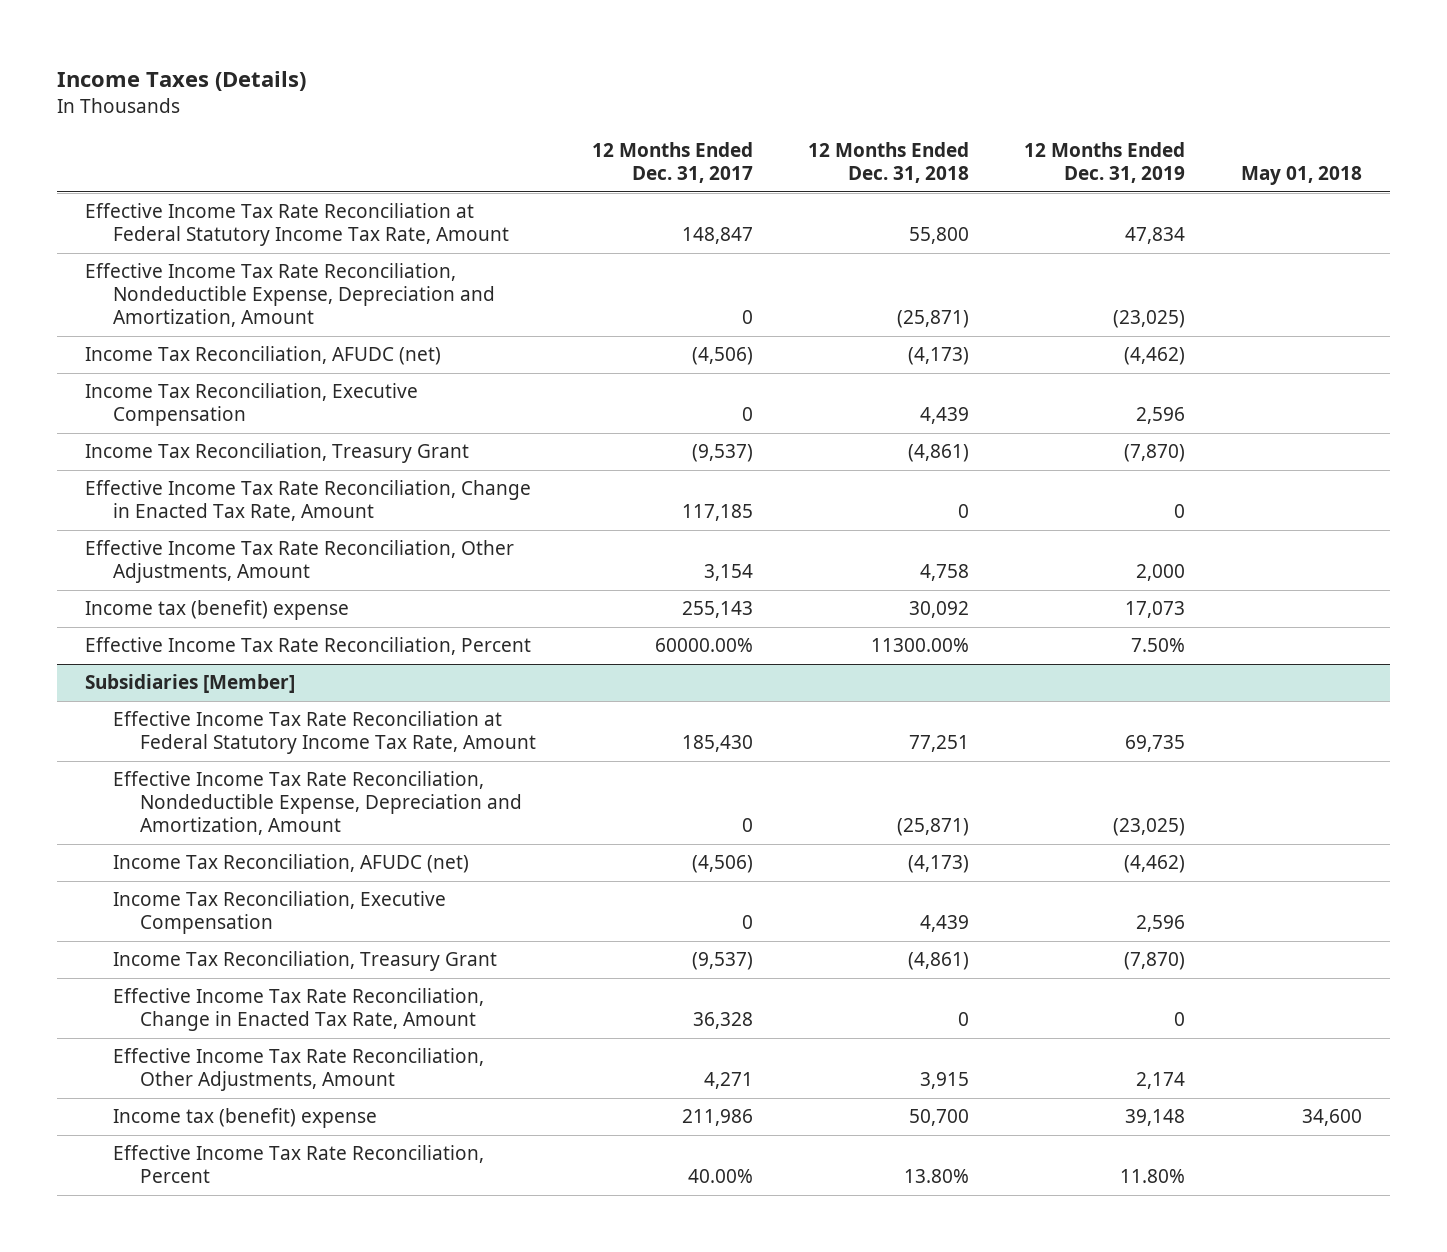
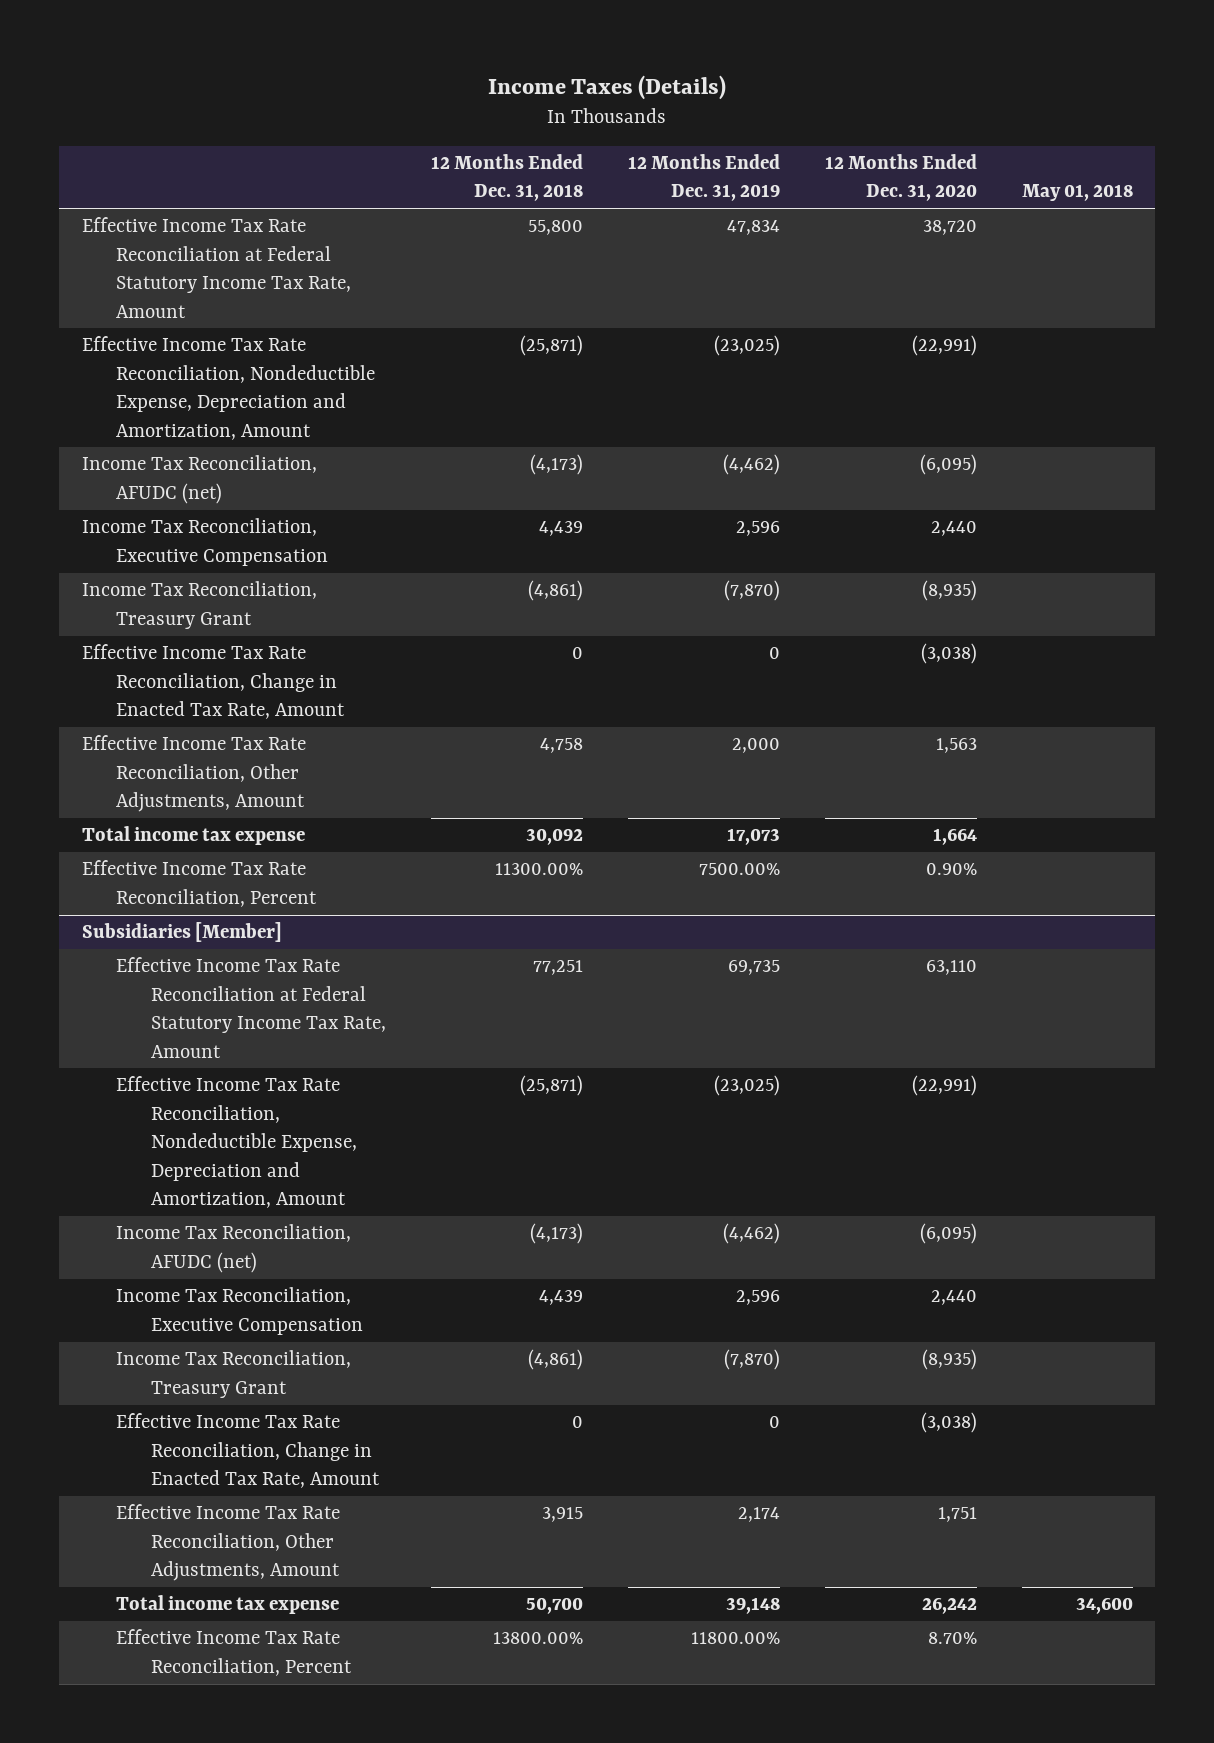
- | 12 Months Ended Dec. 31, 2017 | 12 Months Ended Dec. 31, 2018 | 12 Months Ended Dec. 31, 2019 | May 01, 2018
+ | 12 Months Ended Dec. 31, 2018 | 12 Months Ended Dec. 31, 2019 | 12 Months Ended Dec. 31, 2020 | May 01, 2018
- Income tax (benefit) expense | 255,143 | 30,092 | 17,073 |
- Effective Income Tax Rate Reconciliation, Percent | 60000.00% | 11300.00% | 7.50% |
+ Total income tax expense | 30,092 | 17,073 | 1,664 |
+ Effective Income Tax Rate Reconciliation, Percent | 11300.00% | 7500.00% | 0.90% |
@ Subsidiaries [Member]
- Income tax (benefit) expense | 211,986 | 50,700 | 39,148 | 34,600
- Effective Income Tax Rate Reconciliation, Percent | 40.00% | 13.80% | 11.80% |
+ Total income tax expense | 50,700 | 39,148 | 26,242 | 34,600
+ Effective Income Tax Rate Reconciliation, Percent | 13800.00% | 11800.00% | 8.70% |

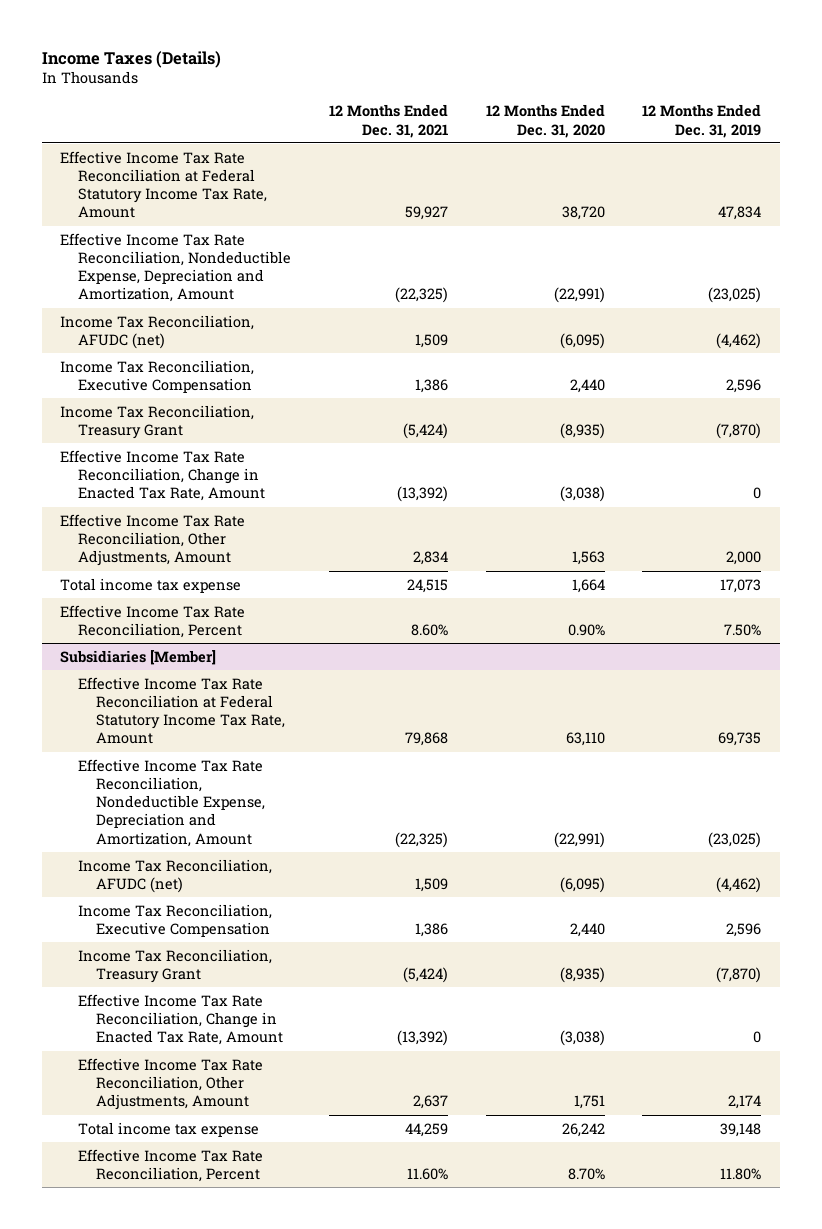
- | 12 Months Ended Dec. 31, 2018 | 12 Months Ended Dec. 31, 2019 | 12 Months Ended Dec. 31, 2020 | May 01, 2018
+ | 12 Months Ended Dec. 31, 2021 | 12 Months Ended Dec. 31, 2020 | 12 Months Ended Dec. 31, 2019
- Effective Income Tax Rate Reconciliation, Percent | 11300.00% | 7500.00% | 0.90% |
+ Effective Income Tax Rate Reconciliation, Percent | 8.60% | 0.90% | 7.50%
@ Subsidiaries [Member]
- Effective Income Tax Rate Reconciliation, Percent | 13800.00% | 11800.00% | 8.70% |
+ Effective Income Tax Rate Reconciliation, Percent | 11.60% | 8.70% | 11.80%

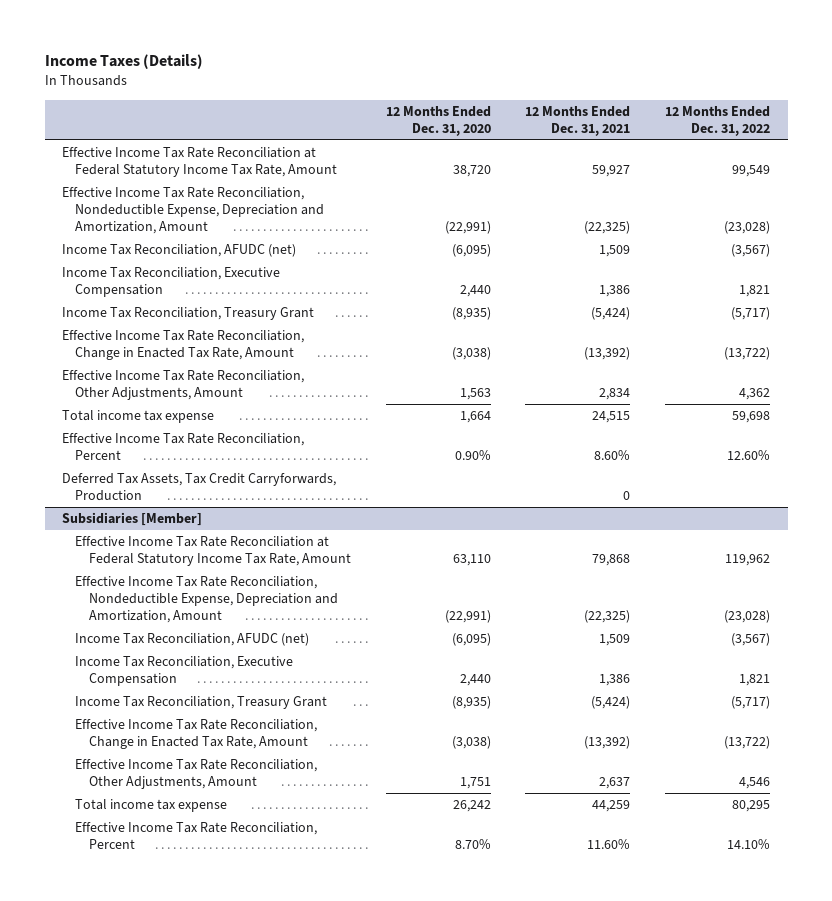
- | 12 Months Ended Dec. 31, 2021 | 12 Months Ended Dec. 31, 2020 | 12 Months Ended Dec. 31, 2019
+ | 12 Months Ended Dec. 31, 2020 | 12 Months Ended Dec. 31, 2021 | 12 Months Ended Dec. 31, 2022
+ Deferred Tax Assets, Tax Credit Carryforwards, Production | | 0 |

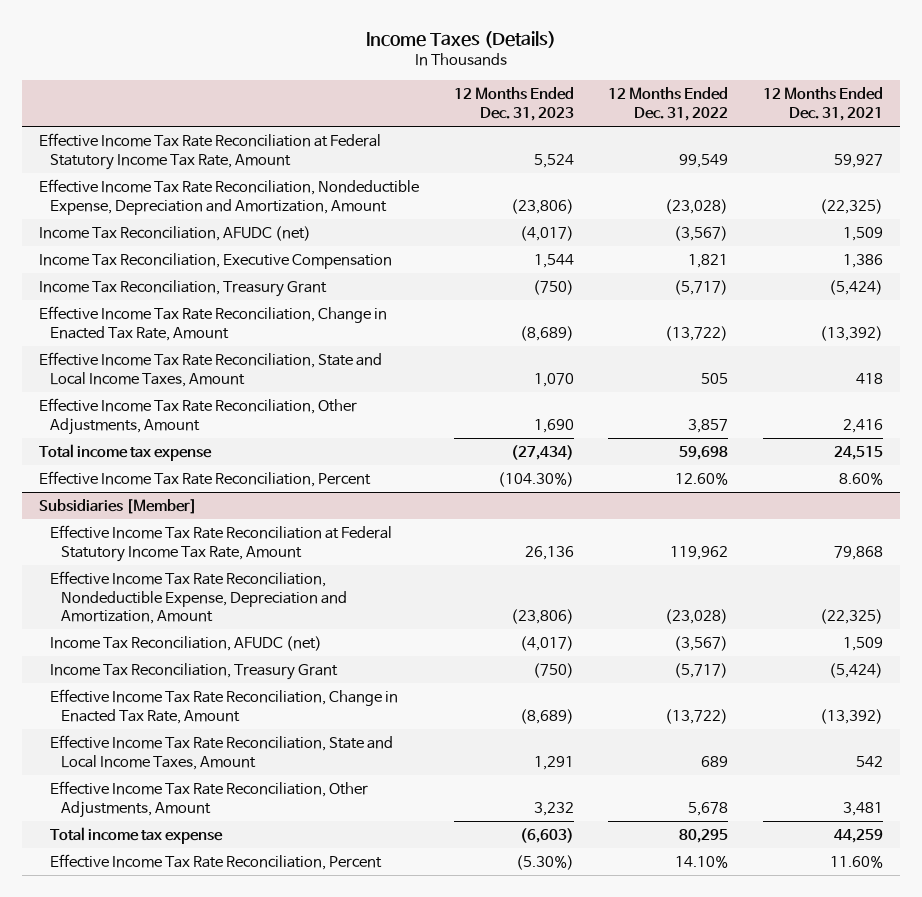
- | 12 Months Ended Dec. 31, 2020 | 12 Months Ended Dec. 31, 2021 | 12 Months Ended Dec. 31, 2022
+ | 12 Months Ended Dec. 31, 2023 | 12 Months Ended Dec. 31, 2022 | 12 Months Ended Dec. 31, 2021
- Effective Income Tax Rate Reconciliation, Other Adjustments, Amount | 1,563 | 2,834 | 4,362
+ Effective Income Tax Rate Reconciliation, State and Local Income Taxes, Amount | 1,070 | 505 | 418
+ Effective Income Tax Rate Reconciliation, Other Adjustments, Amount | 1,690 | 3,857 | 2,416
- Deferred Tax Assets, Tax Credit Carryforwards, Production | | 0 |
@ Subsidiaries [Member]
- Income Tax Reconciliation, Executive Compensation | 2,440 | 1,386 | 1,821
- Effective Income Tax Rate Reconciliation, Other Adjustments, Amount | 1,751 | 2,637 | 4,546
+ Effective Income Tax Rate Reconciliation, State and Local Income Taxes, Amount | 1,291 | 689 | 542
+ Effective Income Tax Rate Reconciliation, Other Adjustments, Amount | 3,232 | 5,678 | 3,481

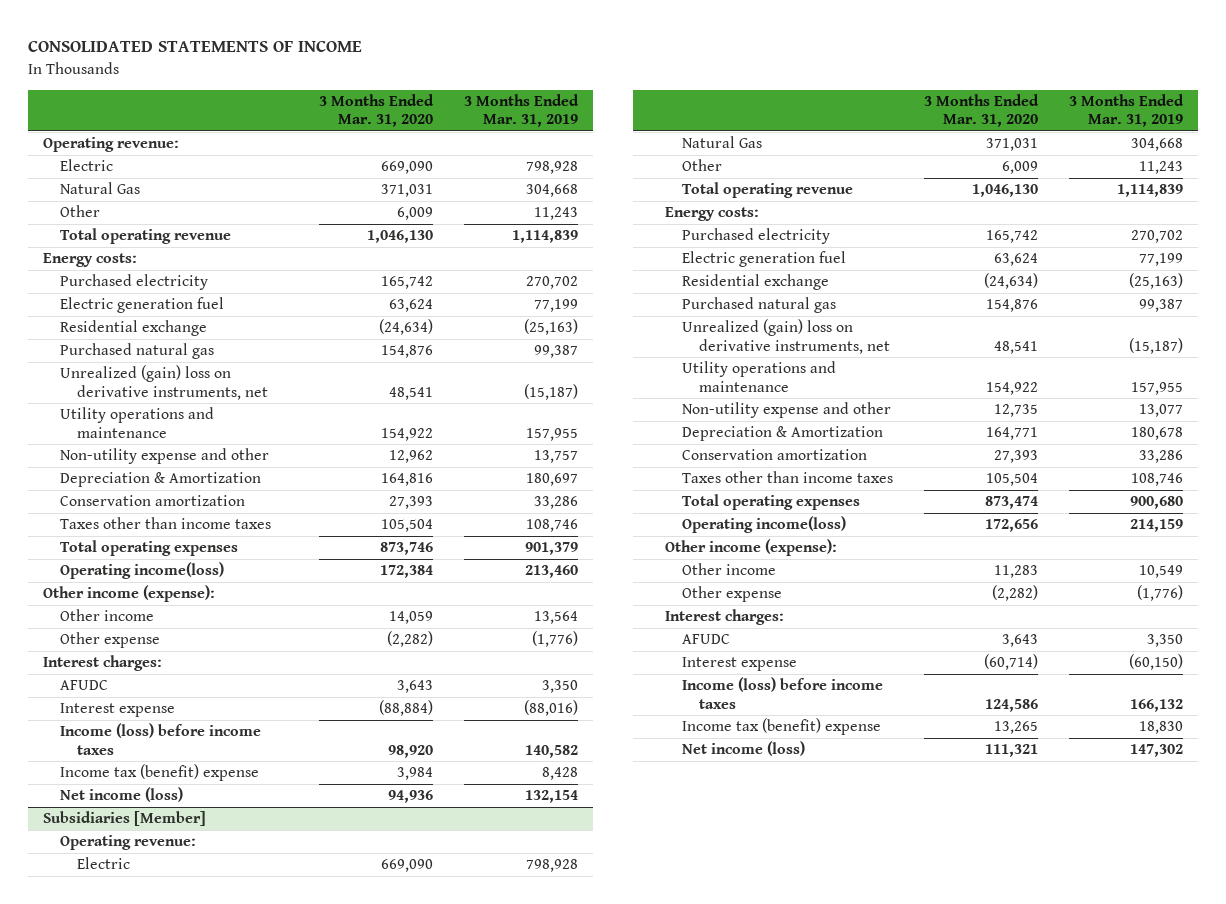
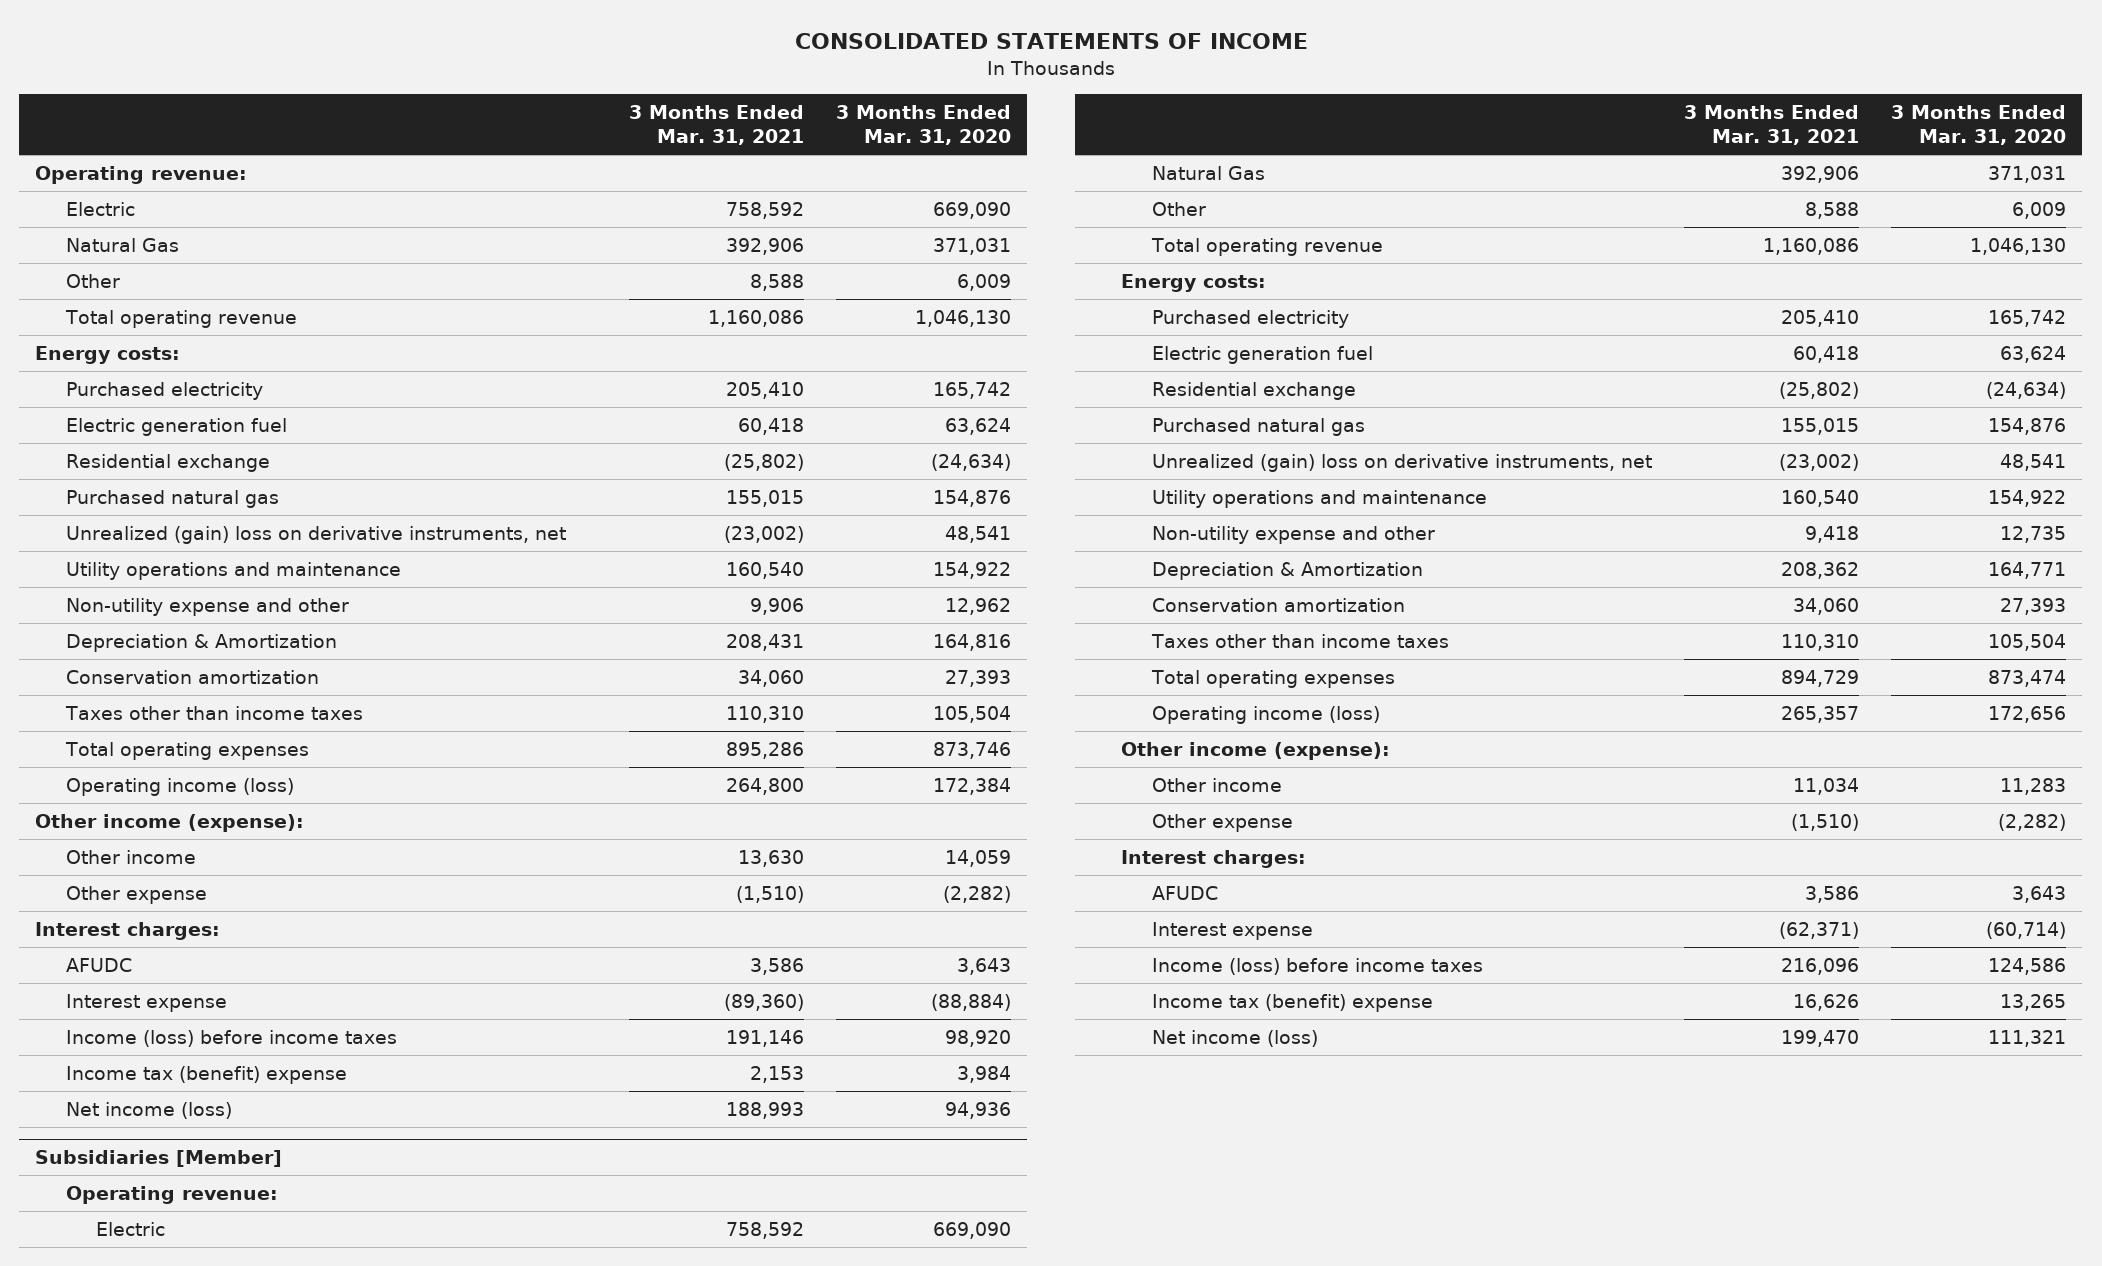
- | 3 Months Ended Mar. 31, 2020 | 3 Months Ended Mar. 31, 2019
+ | 3 Months Ended Mar. 31, 2021 | 3 Months Ended Mar. 31, 2020
- Operating income(loss) | 172,384 | 213,460
+ Operating income (loss) | 264,800 | 172,384
@ Subsidiaries [Member]
- Operating income(loss) | 172,656 | 214,159
+ Operating income (loss) | 265,357 | 172,656

